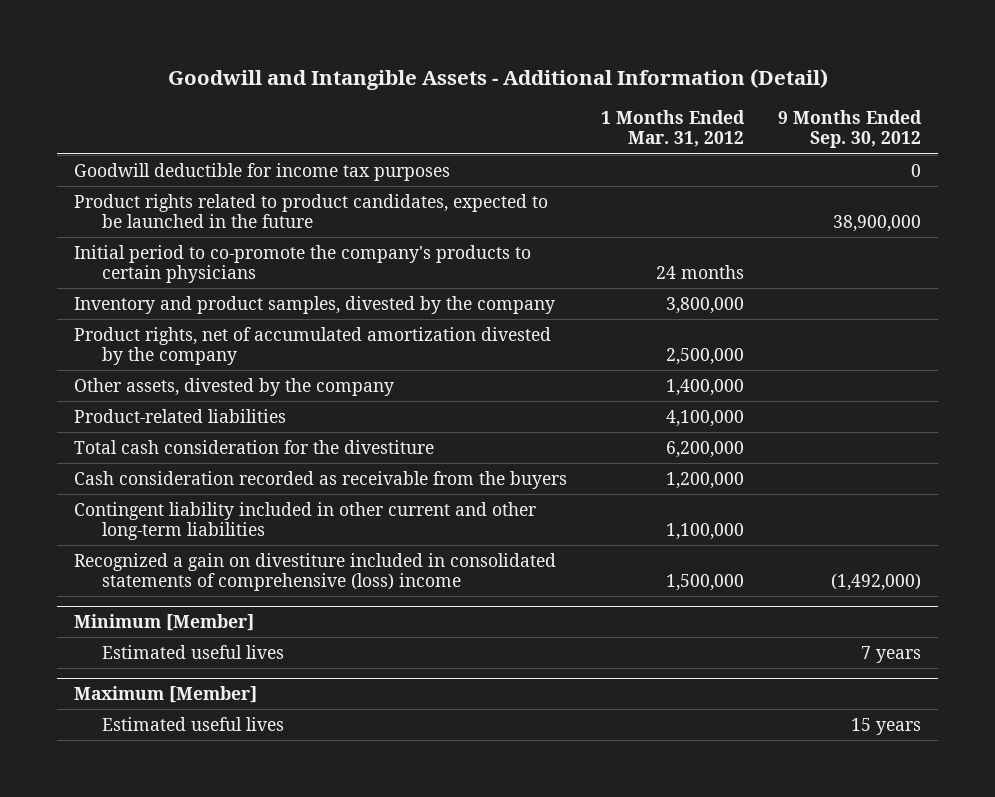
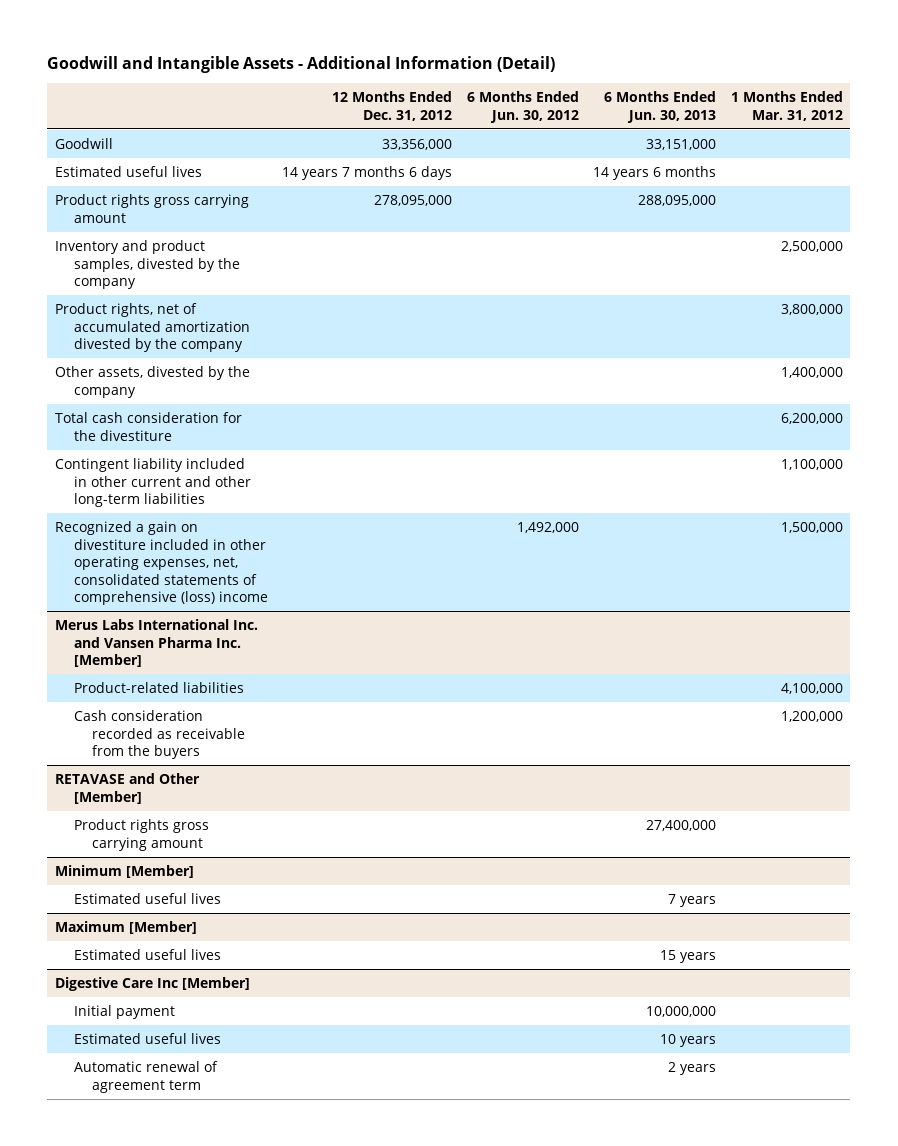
- | 1 Months Ended Mar. 31, 2012 | 9 Months Ended Sep. 30, 2012
+ | 12 Months Ended Dec. 31, 2012 | 6 Months Ended Jun. 30, 2012 | 6 Months Ended Jun. 30, 2013 | 1 Months Ended Mar. 31, 2012
- Goodwill deductible for income tax purposes | | 0
- Product rights related to product candidates, expected to be launched in the future | | 38,900,000
- Initial period to co-promote the company's products to certain physicians | 24 months |
- Inventory and product samples, divested by the company | 3,800,000 |
- Product rights, net of accumulated amortization divested by the company | 2,500,000 |
+ Goodwill | 33,356,000 | | 33,151,000 |
+ Estimated useful lives | 14 years 7 months 6 days | | 14 years 6 months |
+ Product rights gross carrying amount | 278,095,000 | | 288,095,000 |
+ Inventory and product samples, divested by the company | | | | 2,500,000
+ Product rights, net of accumulated amortization divested by the company | | | | 3,800,000
- Product-related liabilities | 4,100,000 |
- Cash consideration recorded as receivable from the buyers | 1,200,000 |
- Recognized a gain on divestiture included in consolidated statements of comprehensive (loss) income | 1,500,000 | (1,492,000)
+ Recognized a gain on divestiture included in other operating expenses, net, consolidated statements of comprehensive (loss) income | | 1,492,000 | | 1,500,000
+ Merus Labs International Inc. and Vansen Pharma Inc. [Member]
+ Product-related liabilities | | | | 4,100,000
+ Cash consideration recorded as receivable from the buyers | | | | 1,200,000
+ RETAVASE and Other [Member]
+ Product rights gross carrying amount | | | 27,400,000 |
+ Digestive Care Inc [Member]
+ Initial payment | | | 10,000,000 |
+ Estimated useful lives | | | 10 years |
+ Automatic renewal of agreement term | | | 2 years |

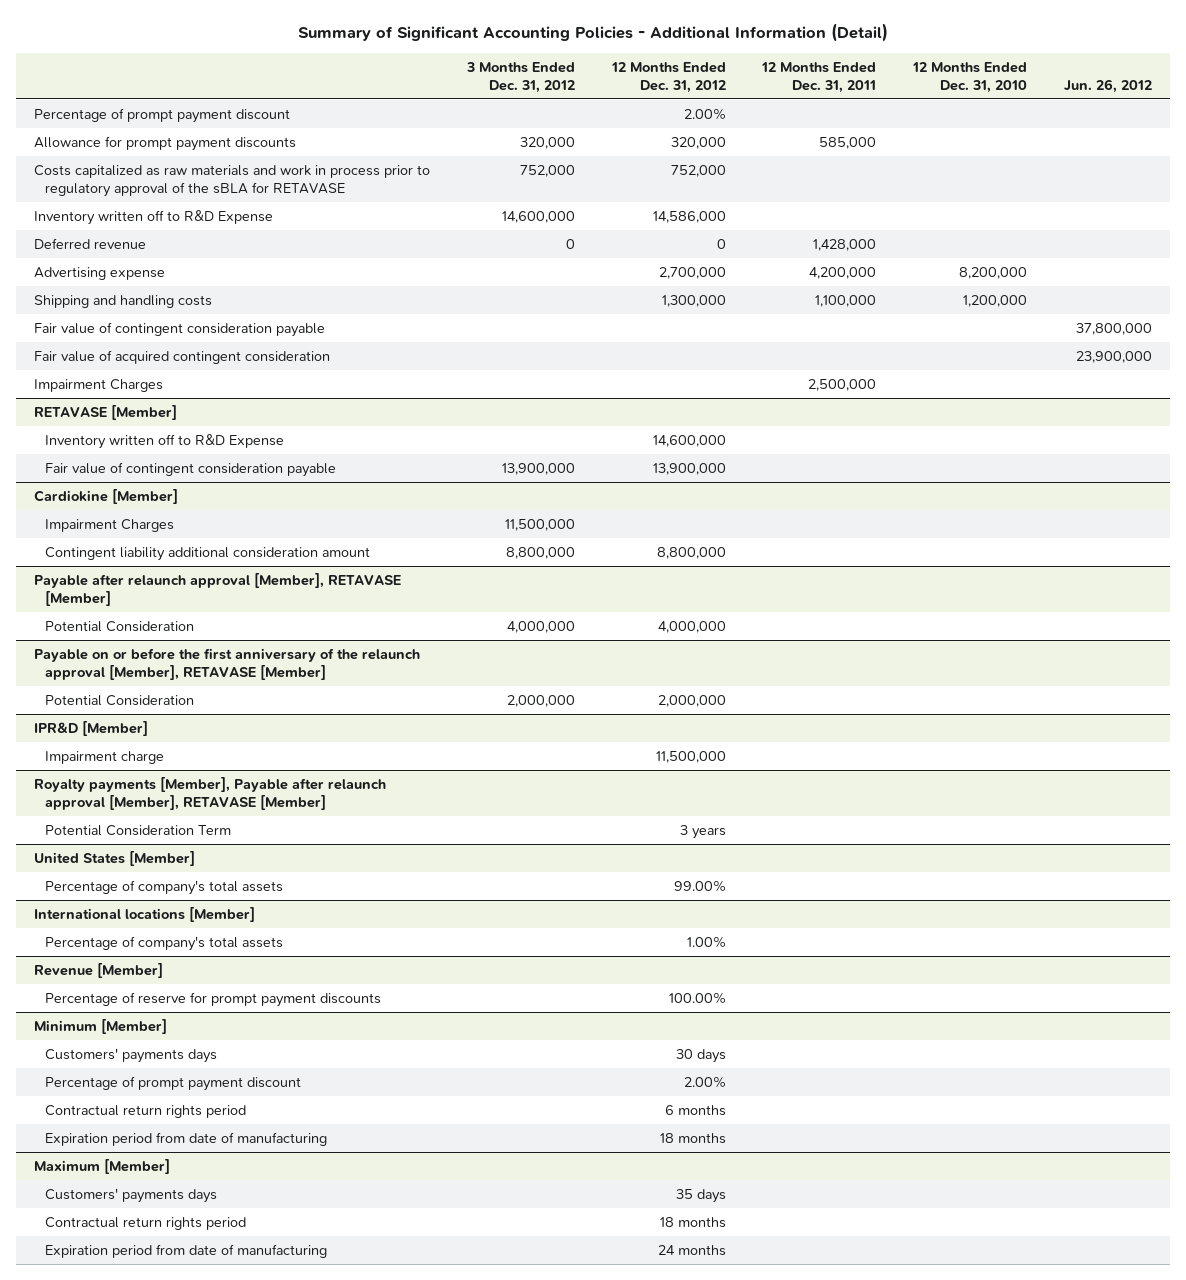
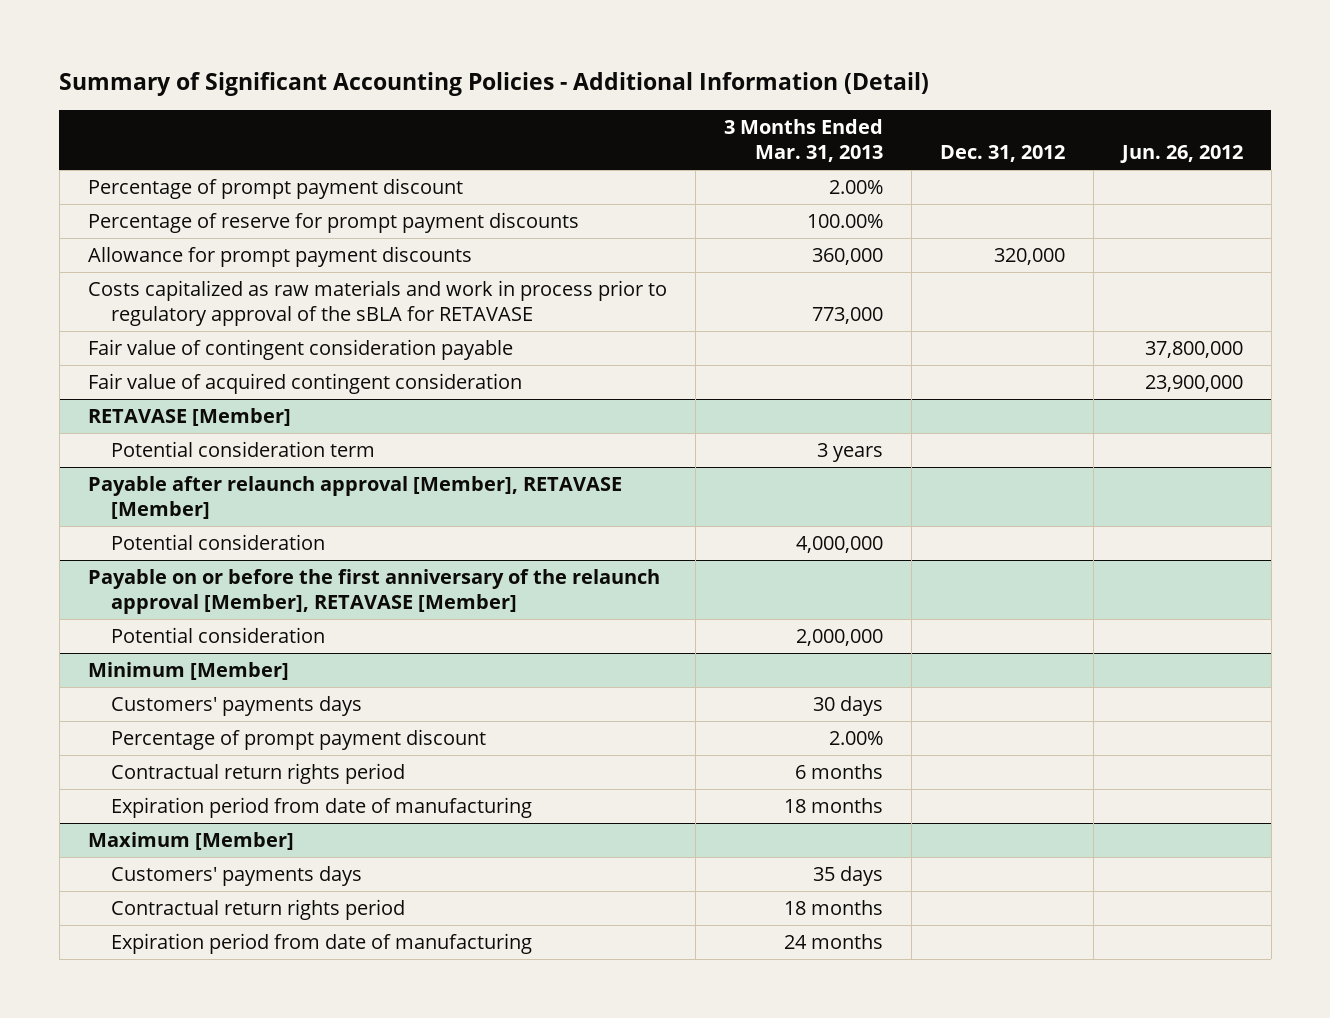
- | 3 Months Ended Dec. 31, 2012 | 12 Months Ended Dec. 31, 2012 | 12 Months Ended Dec. 31, 2011 | 12 Months Ended Dec. 31, 2010 | Jun. 26, 2012
+ | 3 Months Ended Mar. 31, 2013 | Dec. 31, 2012 | Jun. 26, 2012
+ Percentage of reserve for prompt payment discounts | 100.00% | |
- Inventory written off to R&D Expense | 14,600,000 | 14,586,000 | | |
- Deferred revenue | 0 | 0 | 1,428,000 | |
- Advertising expense | | 2,700,000 | 4,200,000 | 8,200,000 |
- Shipping and handling costs | | 1,300,000 | 1,100,000 | 1,200,000 |
- Impairment Charges | | | 2,500,000 | |
@ RETAVASE [Member]
- Inventory written off to R&D Expense | | 14,600,000 | | |
- Fair value of contingent consideration payable | 13,900,000 | 13,900,000 | | |
- Cardiokine [Member]
- Impairment Charges | 11,500,000 | | | |
- Contingent liability additional consideration amount | 8,800,000 | 8,800,000 | | |
@ RETAVASE [Member]
+ Potential consideration term | 3 years | |
@ Payable after relaunch approval [Member], RETAVASE [Member]
- Potential Consideration | 4,000,000 | 4,000,000 | | |
+ Potential consideration | 4,000,000 | |
@ Payable on or before the first anniversary of the relaunch approval [Member], RETAVASE [Member]
- Potential Consideration | 2,000,000 | 2,000,000 | | |
- IPR&D [Member]
- Impairment charge | | 11,500,000 | | |
- Royalty payments [Member], Payable after relaunch approval [Member], RETAVASE [Member]
- Potential Consideration Term | | 3 years | | |
- United States [Member]
- Percentage of company's total assets | | 99.00% | | |
- International locations [Member]
- Percentage of company's total assets | | 1.00% | | |
- Revenue [Member]
- Percentage of reserve for prompt payment discounts | | 100.00% | | |
@ Payable on or before the first anniversary of the relaunch approval [Member], RETAVASE [Member]
+ Potential consideration | 2,000,000 | |

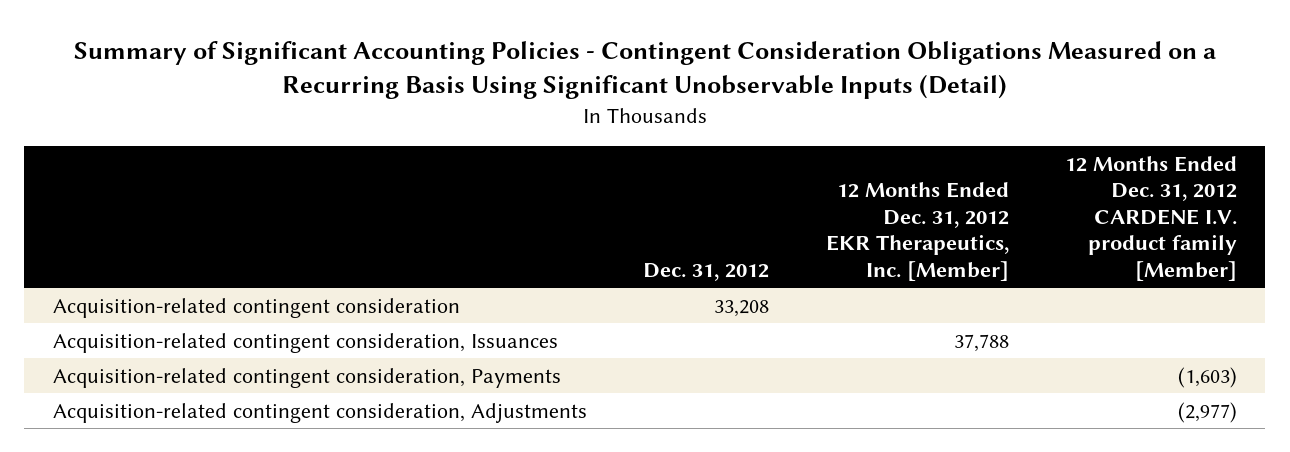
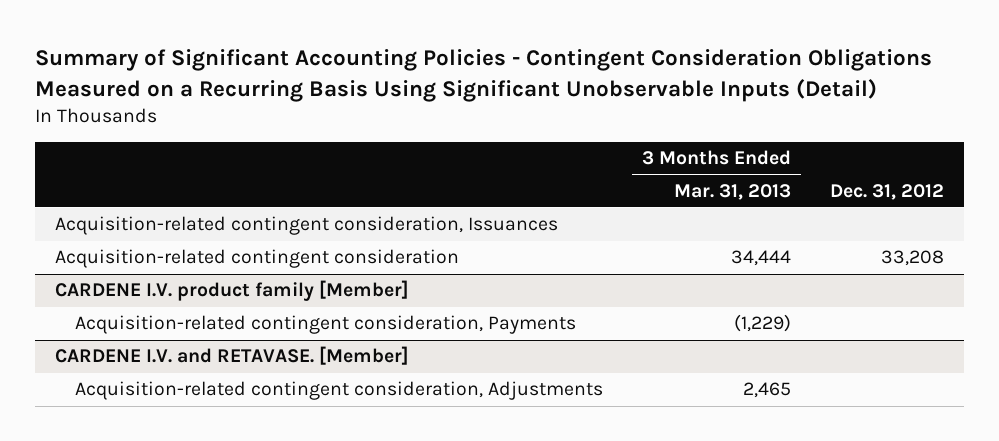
- | Dec. 31, 2012 | 12 Months Ended Dec. 31, 2012 EKR Therapeutics, Inc. [Member] | 12 Months Ended Dec. 31, 2012 CARDENE I.V. product family [Member]
+ | 3 Months Ended Mar. 31, 2013 | Dec. 31, 2012
- Acquisition-related contingent consideration, Payments | | | (1,603)
- Acquisition-related contingent consideration, Adjustments | | | (2,977)
moved down: Acquisition-related contingent consideration | 34,444 | 33,208
+ CARDENE I.V. product family [Member]
+ Acquisition-related contingent consideration, Payments | (1,229) |
+ CARDENE I.V. and RETAVASE. [Member]
+ Acquisition-related contingent consideration, Adjustments | 2,465 |

